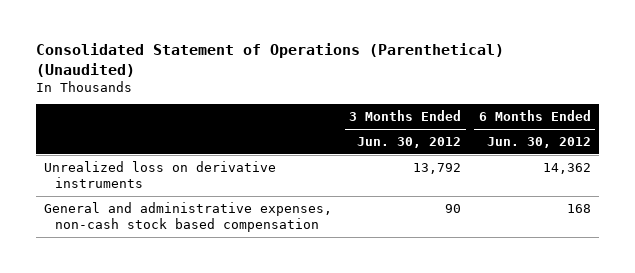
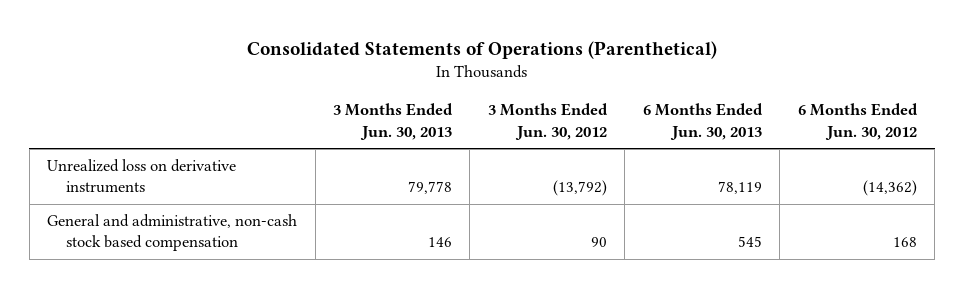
- Consolidated Statement of Operations (Parenthetical) (Unaudited)
+ Consolidated Statements of Operations (Parenthetical)
- | 3 Months Ended Jun. 30, 2012 | 6 Months Ended Jun. 30, 2012
+ | 3 Months Ended Jun. 30, 2013 | 3 Months Ended Jun. 30, 2012 | 6 Months Ended Jun. 30, 2013 | 6 Months Ended Jun. 30, 2012
- Unrealized loss on derivative instruments | 13,792 | 14,362
- General and administrative expenses, non-cash stock based compensation | 90 | 168
+ Unrealized loss on derivative instruments | 79,778 | (13,792) | 78,119 | (14,362)
+ General and administrative, non-cash stock based compensation | 146 | 90 | 545 | 168

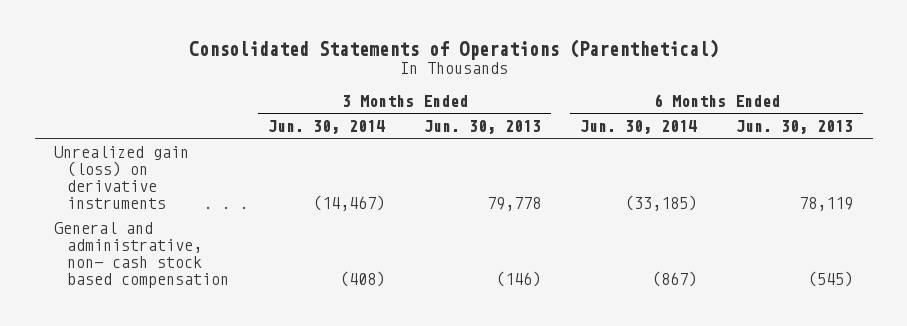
- | 3 Months Ended Jun. 30, 2013 | 3 Months Ended Jun. 30, 2012 | 6 Months Ended Jun. 30, 2013 | 6 Months Ended Jun. 30, 2012
+ | 3 Months Ended Jun. 30, 2014 | 3 Months Ended Jun. 30, 2013 | 6 Months Ended Jun. 30, 2014 | 6 Months Ended Jun. 30, 2013
- Unrealized loss on derivative instruments | 79,778 | (13,792) | 78,119 | (14,362)
- General and administrative, non-cash stock based compensation | 146 | 90 | 545 | 168
+ Unrealized gain (loss) on derivative instruments | (14,467) | 79,778 | (33,185) | 78,119
+ General and administrative, non- cash stock based compensation | (408) | (146) | (867) | (545)

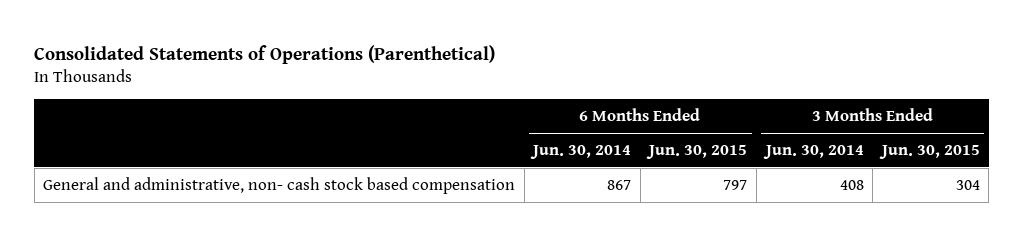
- | 3 Months Ended Jun. 30, 2014 | 3 Months Ended Jun. 30, 2013 | 6 Months Ended Jun. 30, 2014 | 6 Months Ended Jun. 30, 2013
+ | 6 Months Ended Jun. 30, 2014 | 6 Months Ended Jun. 30, 2015 | 3 Months Ended Jun. 30, 2014 | 3 Months Ended Jun. 30, 2015
- Unrealized gain (loss) on derivative instruments | (14,467) | 79,778 | (33,185) | 78,119
- General and administrative, non- cash stock based compensation | (408) | (146) | (867) | (545)
+ General and administrative, non- cash stock based compensation | 867 | 797 | 408 | 304

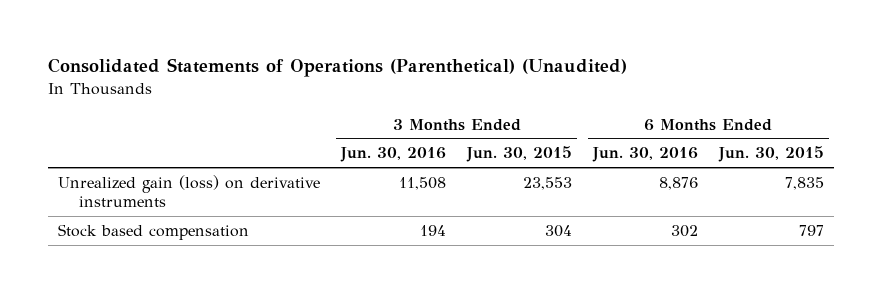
- Consolidated Statements of Operations (Parenthetical)
+ Consolidated Statements of Operations (Parenthetical) (Unaudited)
- | 6 Months Ended Jun. 30, 2014 | 6 Months Ended Jun. 30, 2015 | 3 Months Ended Jun. 30, 2014 | 3 Months Ended Jun. 30, 2015
+ | 3 Months Ended Jun. 30, 2016 | 3 Months Ended Jun. 30, 2015 | 6 Months Ended Jun. 30, 2016 | 6 Months Ended Jun. 30, 2015
- General and administrative, non- cash stock based compensation | 867 | 797 | 408 | 304
+ Unrealized gain (loss) on derivative instruments | 11,508 | 23,553 | 8,876 | 7,835
+ Stock based compensation | 194 | 304 | 302 | 797

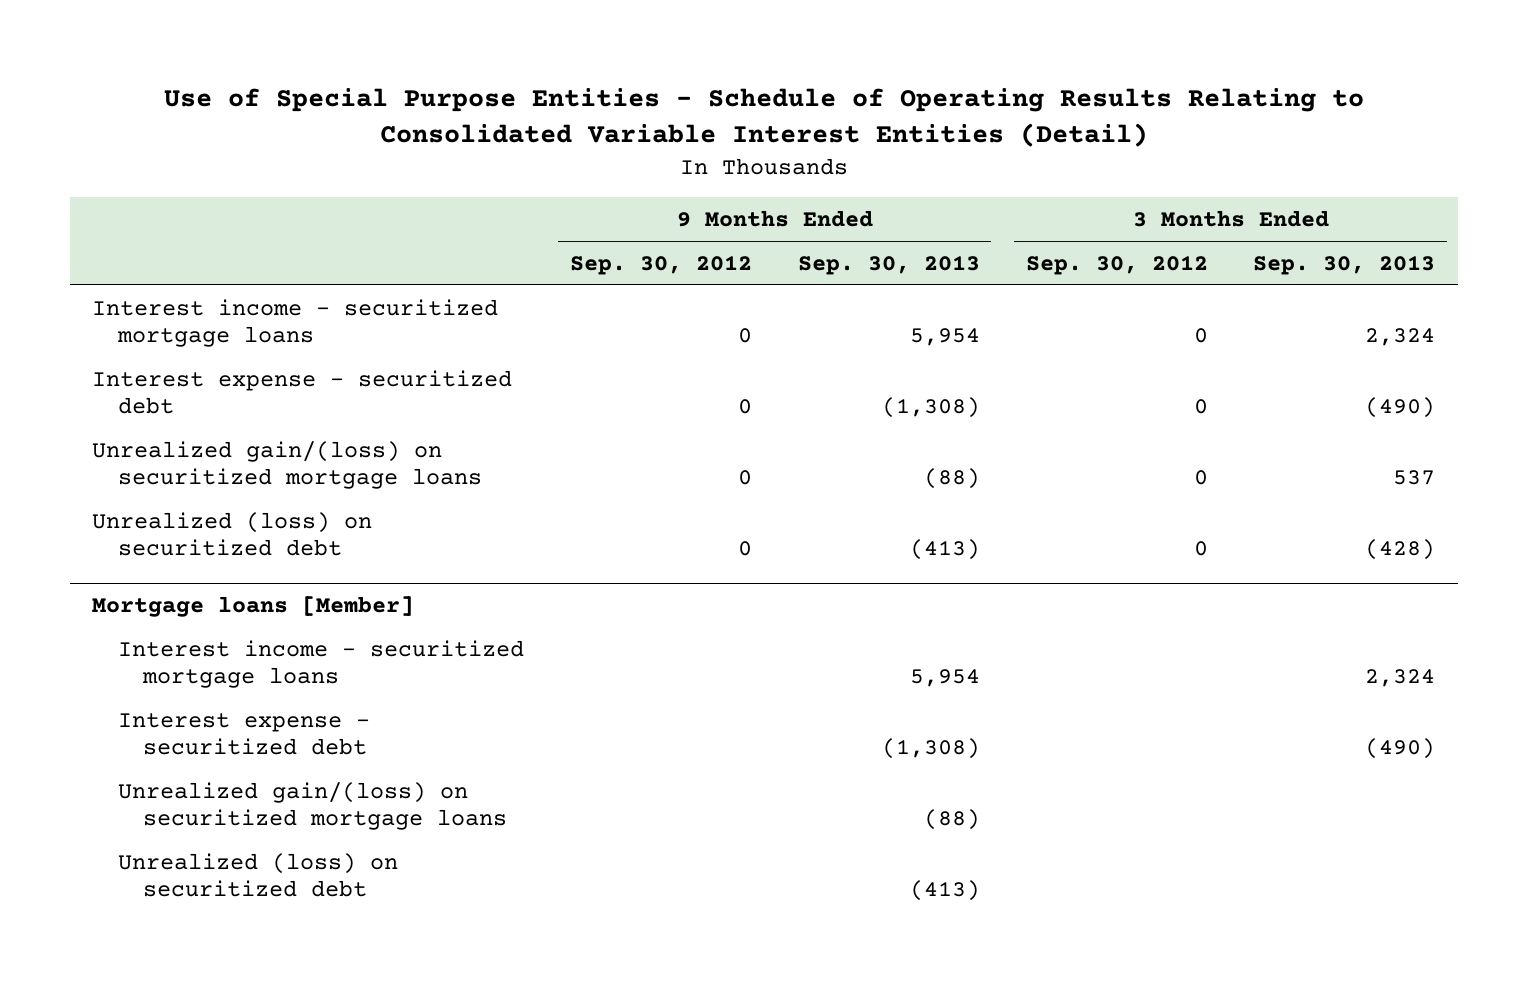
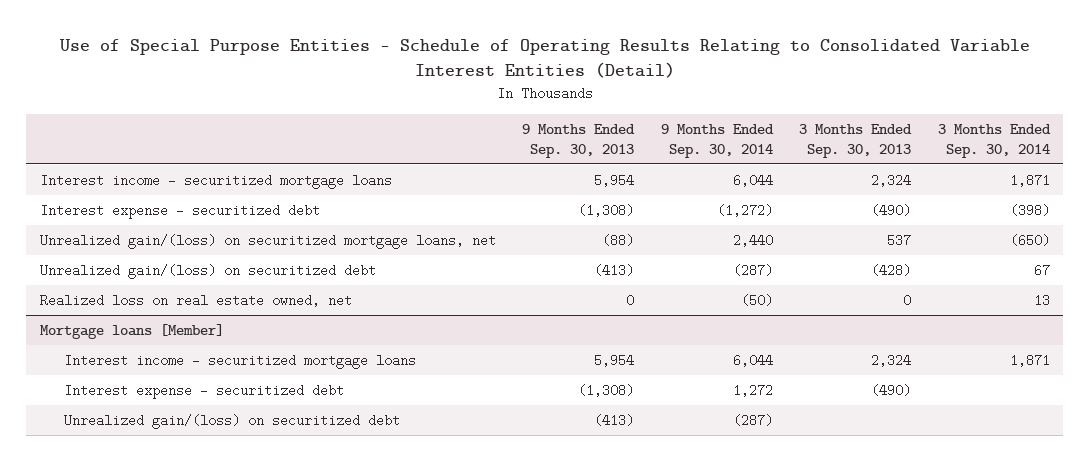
- | 9 Months Ended Sep. 30, 2012 | 9 Months Ended Sep. 30, 2013 | 3 Months Ended Sep. 30, 2012 | 3 Months Ended Sep. 30, 2013
+ | 9 Months Ended Sep. 30, 2013 | 9 Months Ended Sep. 30, 2014 | 3 Months Ended Sep. 30, 2013 | 3 Months Ended Sep. 30, 2014
- Unrealized gain/(loss) on securitized mortgage loans | 0 | (88) | 0 | 537
- Unrealized (loss) on securitized debt | 0 | (413) | 0 | (428)
+ Unrealized gain/(loss) on securitized mortgage loans, net | (88) | 2,440 | 537 | (650)
+ Unrealized gain/(loss) on securitized debt | (413) | (287) | (428) | 67
+ Realized loss on real estate owned, net | 0 | (50) | 0 | 13
@ Mortgage loans [Member]
- Unrealized gain/(loss) on securitized mortgage loans | | (88) | |
- Unrealized (loss) on securitized debt | | (413) | |
+ Unrealized gain/(loss) on securitized debt | (413) | (287) | |

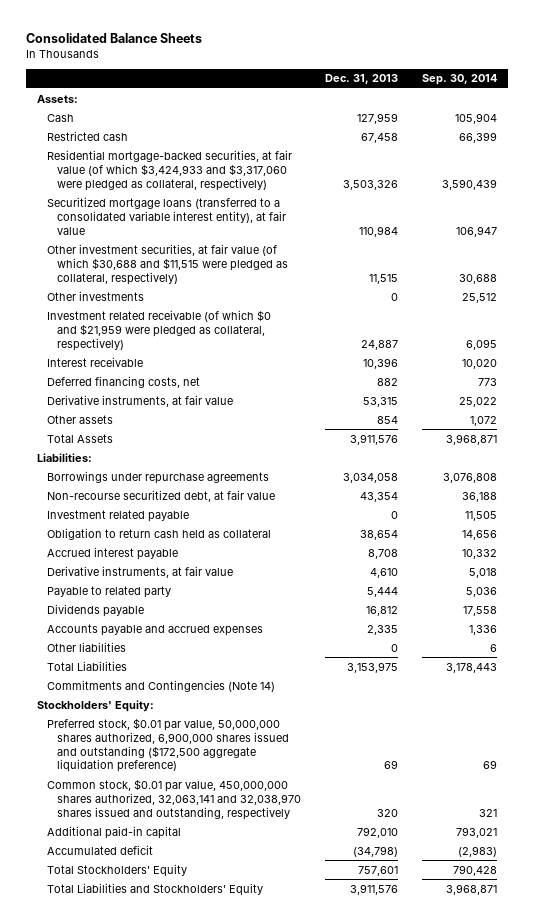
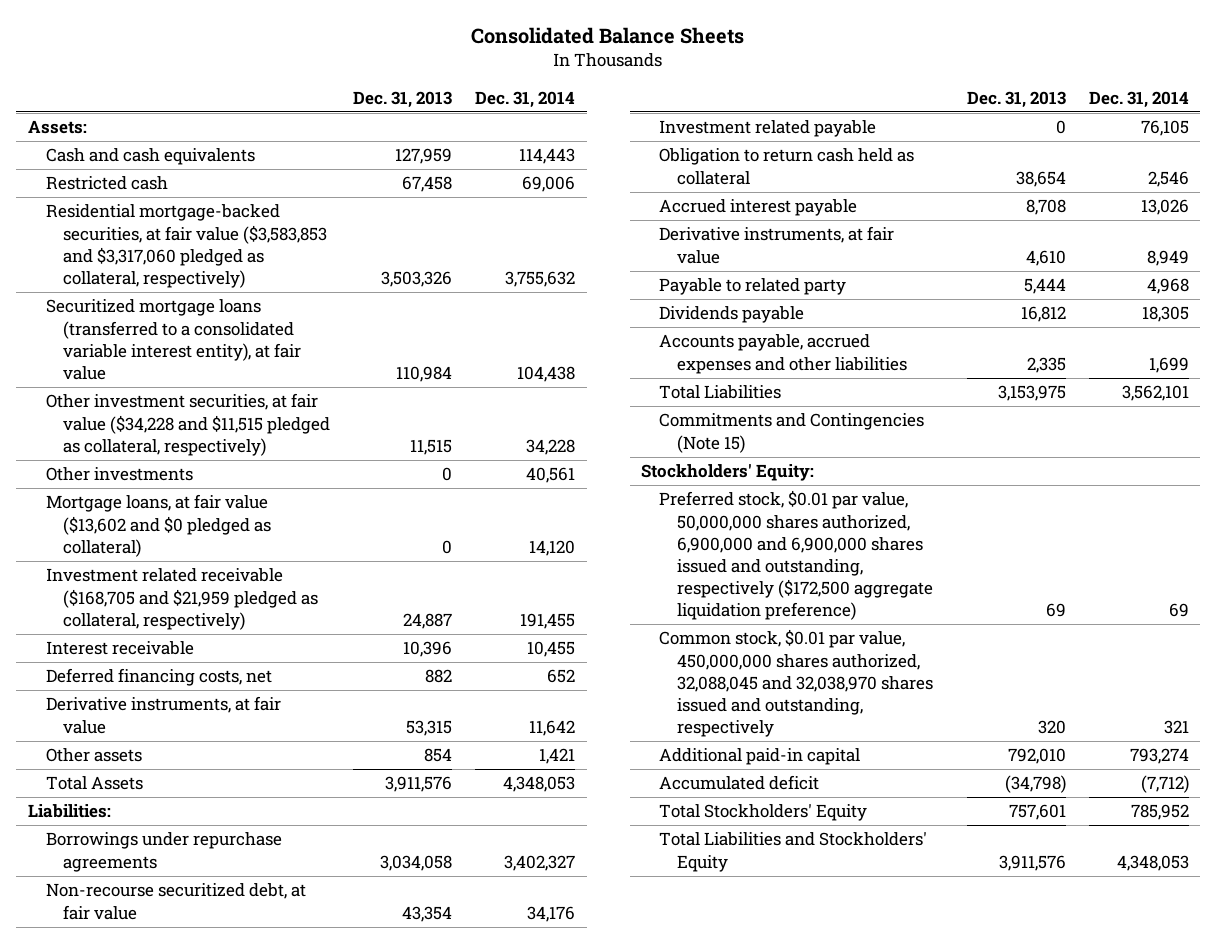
- | Dec. 31, 2013 | Sep. 30, 2014
+ | Dec. 31, 2013 | Dec. 31, 2014
- Cash | 127,959 | 105,904
+ Cash and cash equivalents | 127,959 | 114,443
- Residential mortgage-backed securities, at fair value (of which $3,424,933 and $3,317,060 were pledged as collateral, respectively) | 3,503,326 | 3,590,439
+ Residential mortgage-backed securities, at fair value ($3,583,853 and $3,317,060 pledged as collateral, respectively) | 3,503,326 | 3,755,632
- Other investment securities, at fair value (of which $30,688 and $11,515 were pledged as collateral, respectively) | 11,515 | 30,688
+ Other investment securities, at fair value ($34,228 and $11,515 pledged as collateral, respectively) | 11,515 | 34,228
- Investment related receivable (of which $0 and $21,959 were pledged as collateral, respectively) | 24,887 | 6,095
+ Mortgage loans, at fair value ($13,602 and $0 pledged as collateral) | 0 | 14,120
+ Investment related receivable ($168,705 and $21,959 pledged as collateral, respectively) | 24,887 | 191,455
- Accounts payable and accrued expenses | 2,335 | 1,336
- Other liabilities | 0 | 6
+ Accounts payable, accrued expenses and other liabilities | 2,335 | 1,699
- Commitments and Contingencies (Note 14)
+ Commitments and Contingencies (Note 15)
- Preferred stock, $0.01 par value, 50,000,000 shares authorized, 6,900,000 shares issued and outstanding ($172,500 aggregate liquidation preference) | 69 | 69
- Common stock, $0.01 par value, 450,000,000 shares authorized, 32,063,141 and 32,038,970 shares issued and outstanding, respectively | 320 | 321
+ Preferred stock, $0.01 par value, 50,000,000 shares authorized, 6,900,000 and 6,900,000 shares issued and outstanding, respectively ($172,500 aggregate liquidation preference) | 69 | 69
+ Common stock, $0.01 par value, 450,000,000 shares authorized, 32,088,045 and 32,038,970 shares issued and outstanding, respectively | 320 | 321

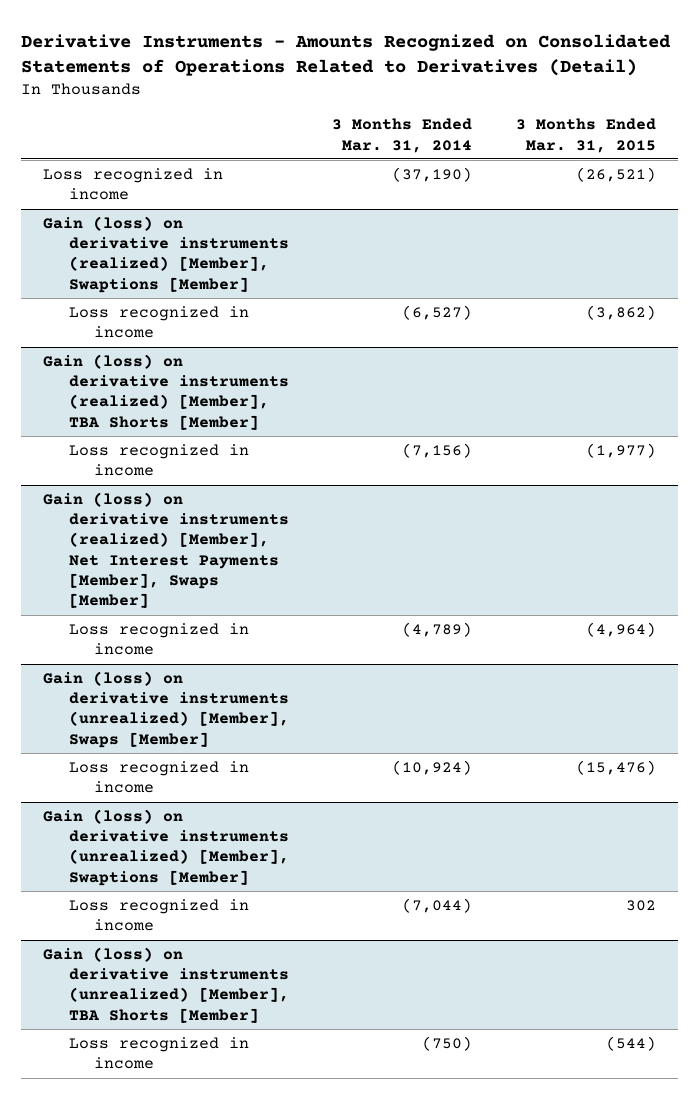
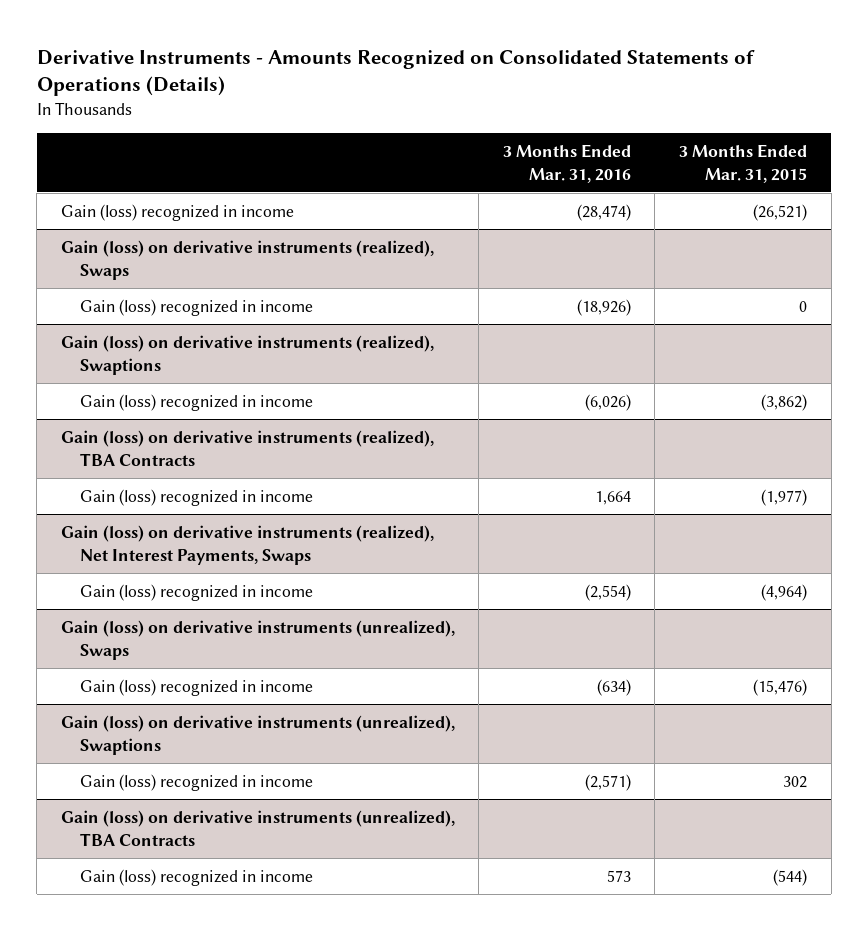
- Derivative Instruments - Amounts Recognized on Consolidated Statements of Operations Related to Derivatives (Detail)
+ Derivative Instruments - Amounts Recognized on Consolidated Statements of Operations (Details)
- | 3 Months Ended Mar. 31, 2014 | 3 Months Ended Mar. 31, 2015
+ | 3 Months Ended Mar. 31, 2016 | 3 Months Ended Mar. 31, 2015
- Loss recognized in income | (37,190) | (26,521)
- Gain (loss) on derivative instruments (realized) [Member], Swaptions [Member]
- Loss recognized in income | (6,527) | (3,862)
- Gain (loss) on derivative instruments (realized) [Member], TBA Shorts [Member]
- Loss recognized in income | (7,156) | (1,977)
- Gain (loss) on derivative instruments (realized) [Member], Net Interest Payments [Member], Swaps [Member]
- Loss recognized in income | (4,789) | (4,964)
- Gain (loss) on derivative instruments (unrealized) [Member], Swaps [Member]
- Loss recognized in income | (10,924) | (15,476)
- Gain (loss) on derivative instruments (unrealized) [Member], Swaptions [Member]
- Loss recognized in income | (7,044) | 302
- Gain (loss) on derivative instruments (unrealized) [Member], TBA Shorts [Member]
- Loss recognized in income | (750) | (544)
+ Gain (loss) recognized in income | (28,474) | (26,521)
+ Gain (loss) on derivative instruments (realized), Swaps
+ Gain (loss) recognized in income | (18,926) | 0
+ Gain (loss) on derivative instruments (realized), Swaptions
+ Gain (loss) recognized in income | (6,026) | (3,862)
+ Gain (loss) on derivative instruments (realized), TBA Contracts
+ Gain (loss) recognized in income | 1,664 | (1,977)
+ Gain (loss) on derivative instruments (realized), Net Interest Payments, Swaps
+ Gain (loss) recognized in income | (2,554) | (4,964)
+ Gain (loss) on derivative instruments (unrealized), Swaps
+ Gain (loss) recognized in income | (634) | (15,476)
+ Gain (loss) on derivative instruments (unrealized), Swaptions
+ Gain (loss) recognized in income | (2,571) | 302
+ Gain (loss) on derivative instruments (unrealized), TBA Contracts
+ Gain (loss) recognized in income | 573 | (544)

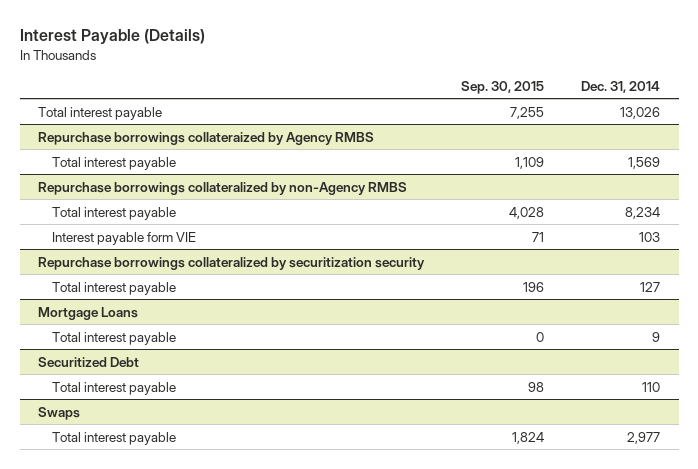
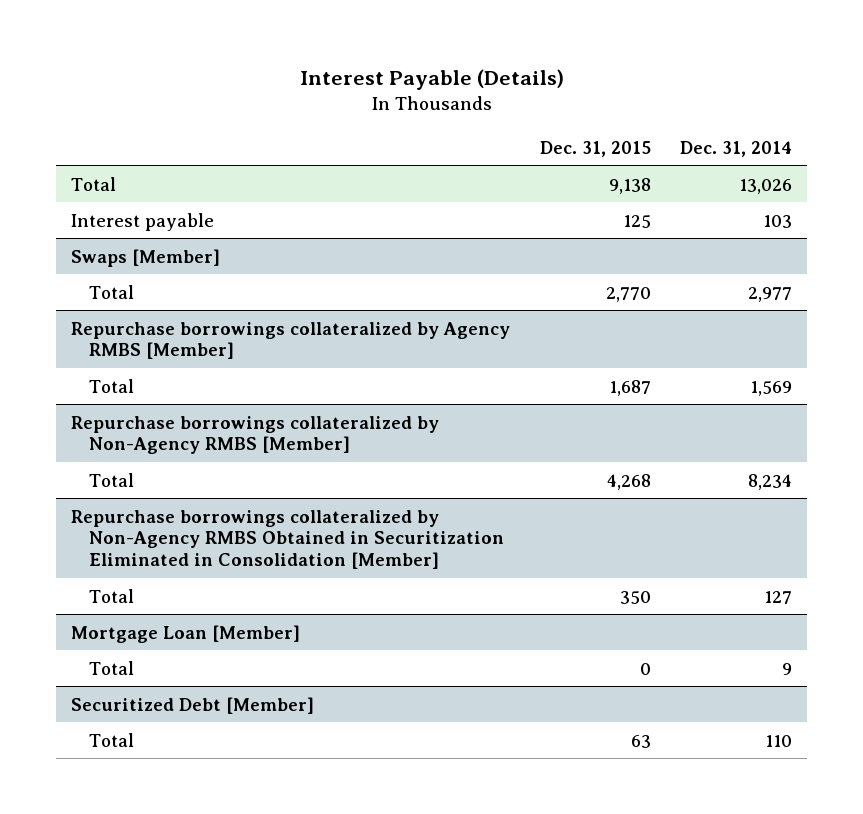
- | Sep. 30, 2015 | Dec. 31, 2014
+ | Dec. 31, 2015 | Dec. 31, 2014
- Total interest payable | 7,255 | 13,026
- Repurchase borrowings collateraized by Agency RMBS
- Total interest payable | 1,109 | 1,569
- Repurchase borrowings collateralized by non-Agency RMBS
- Total interest payable | 4,028 | 8,234
- Interest payable form VIE | 71 | 103
- Repurchase borrowings collateralized by securitization security
- Total interest payable | 196 | 127
- Mortgage Loans
- Total interest payable | 0 | 9
- Securitized Debt
- Total interest payable | 98 | 110
- Swaps
- Total interest payable | 1,824 | 2,977
+ Total | 9,138 | 13,026
+ Interest payable | 125 | 103
+ Swaps [Member]
+ Total | 2,770 | 2,977
+ Repurchase borrowings collateralized by Agency RMBS [Member]
+ Total | 1,687 | 1,569
+ Repurchase borrowings collateralized by Non-Agency RMBS [Member]
+ Total | 4,268 | 8,234
+ Repurchase borrowings collateralized by Non-Agency RMBS Obtained in Securitization Eliminated in Consolidation [Member]
+ Total | 350 | 127
+ Mortgage Loan [Member]
+ Total | 0 | 9
+ Securitized Debt [Member]
+ Total | 63 | 110

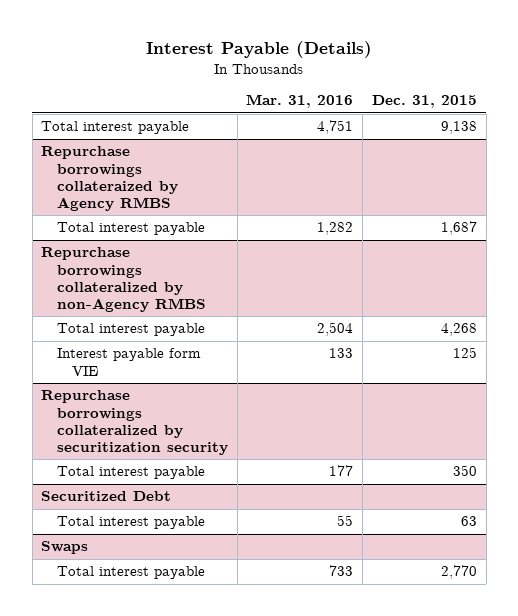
- | Dec. 31, 2015 | Dec. 31, 2014
+ | Mar. 31, 2016 | Dec. 31, 2015
- Total | 9,138 | 13,026
- Interest payable | 125 | 103
- Swaps [Member]
- Total | 2,770 | 2,977
- Repurchase borrowings collateralized by Agency RMBS [Member]
- Total | 1,687 | 1,569
- Repurchase borrowings collateralized by Non-Agency RMBS [Member]
- Total | 4,268 | 8,234
- Repurchase borrowings collateralized by Non-Agency RMBS Obtained in Securitization Eliminated in Consolidation [Member]
- Total | 350 | 127
- Mortgage Loan [Member]
- Total | 0 | 9
- Securitized Debt [Member]
- Total | 63 | 110
+ Total interest payable | 4,751 | 9,138
+ Repurchase borrowings collateraized by Agency RMBS
+ Total interest payable | 1,282 | 1,687
+ Repurchase borrowings collateralized by non-Agency RMBS
+ Total interest payable | 2,504 | 4,268
+ Interest payable form VIE | 133 | 125
+ Repurchase borrowings collateralized by securitization security
+ Total interest payable | 177 | 350
+ Securitized Debt
+ Total interest payable | 55 | 63
+ Swaps
+ Total interest payable | 733 | 2,770

